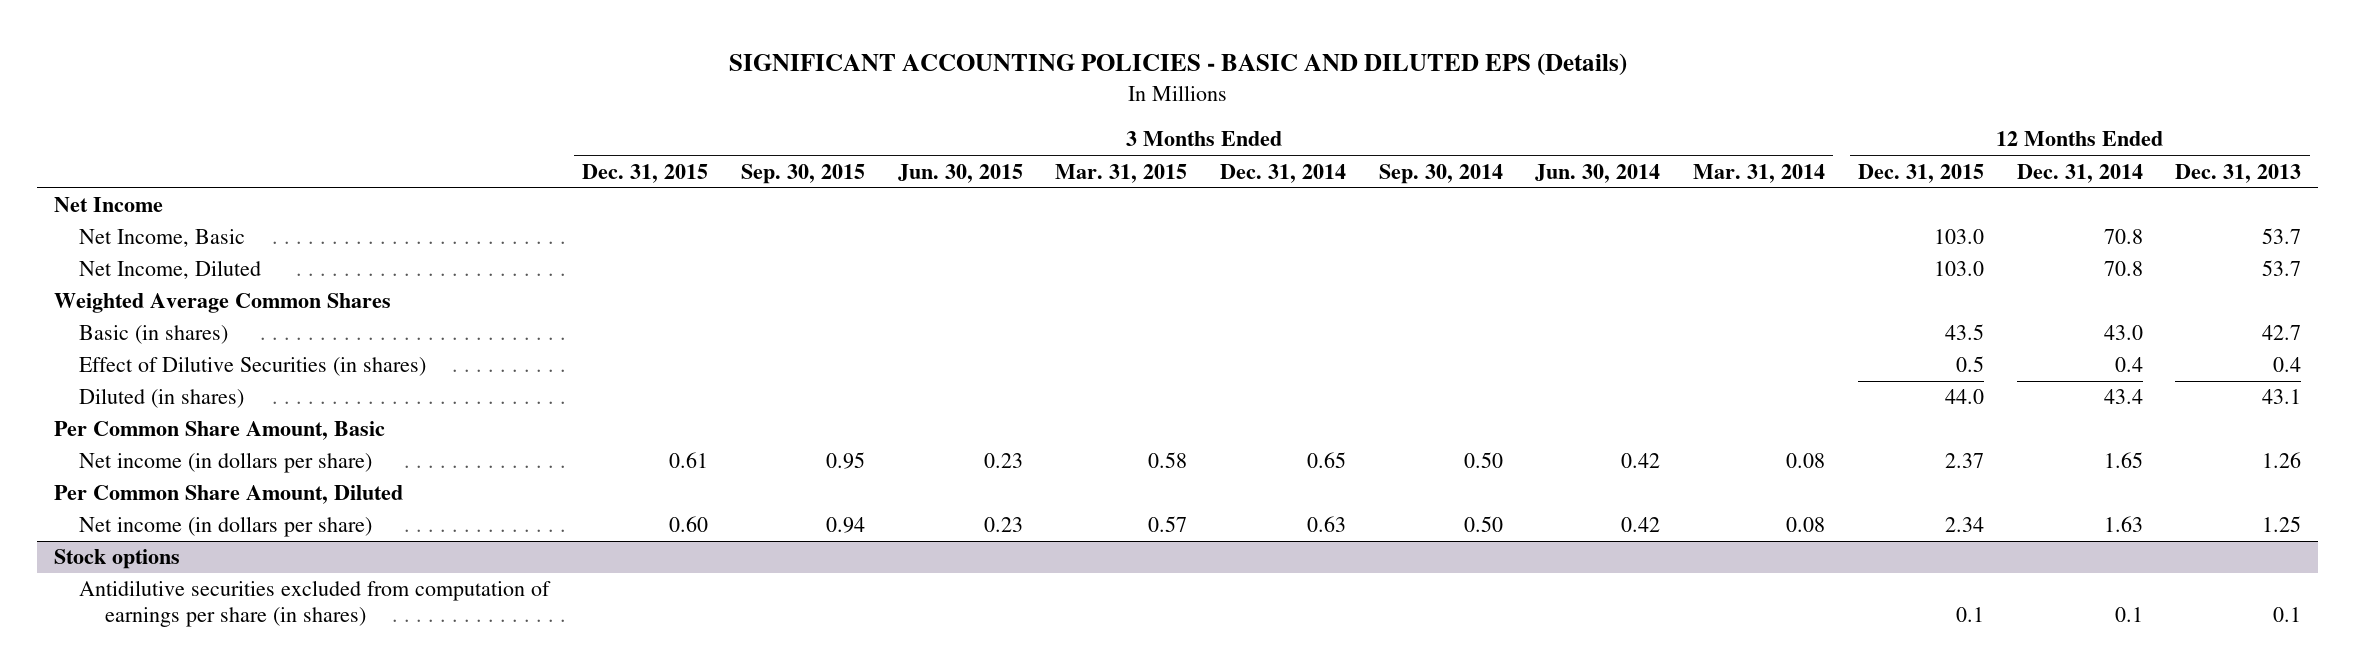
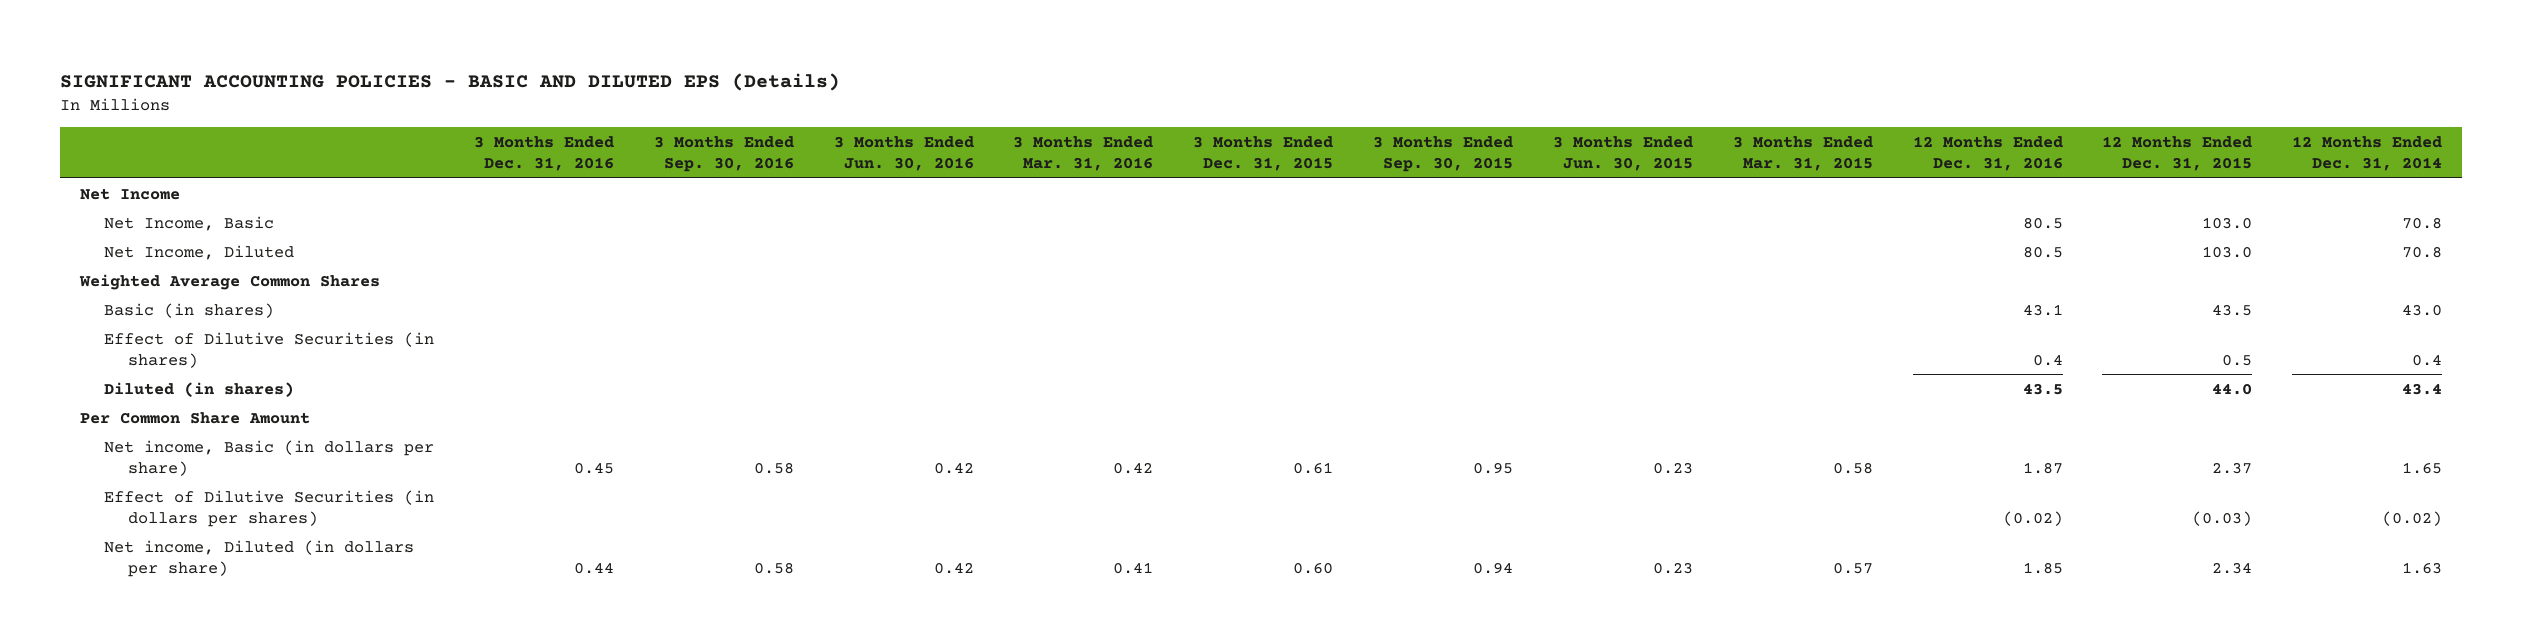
- | 3 Months Ended Dec. 31, 2015 | 3 Months Ended Sep. 30, 2015 | 3 Months Ended Jun. 30, 2015 | 3 Months Ended Mar. 31, 2015 | 3 Months Ended Dec. 31, 2014 | 3 Months Ended Sep. 30, 2014 | 3 Months Ended Jun. 30, 2014 | 3 Months Ended Mar. 31, 2014 | 12 Months Ended Dec. 31, 2015 | 12 Months Ended Dec. 31, 2014 | 12 Months Ended Dec. 31, 2013
+ | 3 Months Ended Dec. 31, 2016 | 3 Months Ended Sep. 30, 2016 | 3 Months Ended Jun. 30, 2016 | 3 Months Ended Mar. 31, 2016 | 3 Months Ended Dec. 31, 2015 | 3 Months Ended Sep. 30, 2015 | 3 Months Ended Jun. 30, 2015 | 3 Months Ended Mar. 31, 2015 | 12 Months Ended Dec. 31, 2016 | 12 Months Ended Dec. 31, 2015 | 12 Months Ended Dec. 31, 2014
- Per Common Share Amount, Basic
- Net income (in dollars per share) | 0.61 | 0.95 | 0.23 | 0.58 | 0.65 | 0.50 | 0.42 | 0.08 | 2.37 | 1.65 | 1.26
- Per Common Share Amount, Diluted
- Net income (in dollars per share) | 0.60 | 0.94 | 0.23 | 0.57 | 0.63 | 0.50 | 0.42 | 0.08 | 2.34 | 1.63 | 1.25
- Stock options
- Antidilutive securities excluded from computation of earnings per share (in shares) | | | | | | | | | 0.1 | 0.1 | 0.1
+ Per Common Share Amount
+ Net income, Basic (in dollars per share) | 0.45 | 0.58 | 0.42 | 0.42 | 0.61 | 0.95 | 0.23 | 0.58 | 1.87 | 2.37 | 1.65
+ Effect of Dilutive Securities (in dollars per shares) | | | | | | | | | (0.02) | (0.03) | (0.02)
+ Net income, Diluted (in dollars per share) | 0.44 | 0.58 | 0.42 | 0.41 | 0.60 | 0.94 | 0.23 | 0.57 | 1.85 | 2.34 | 1.63

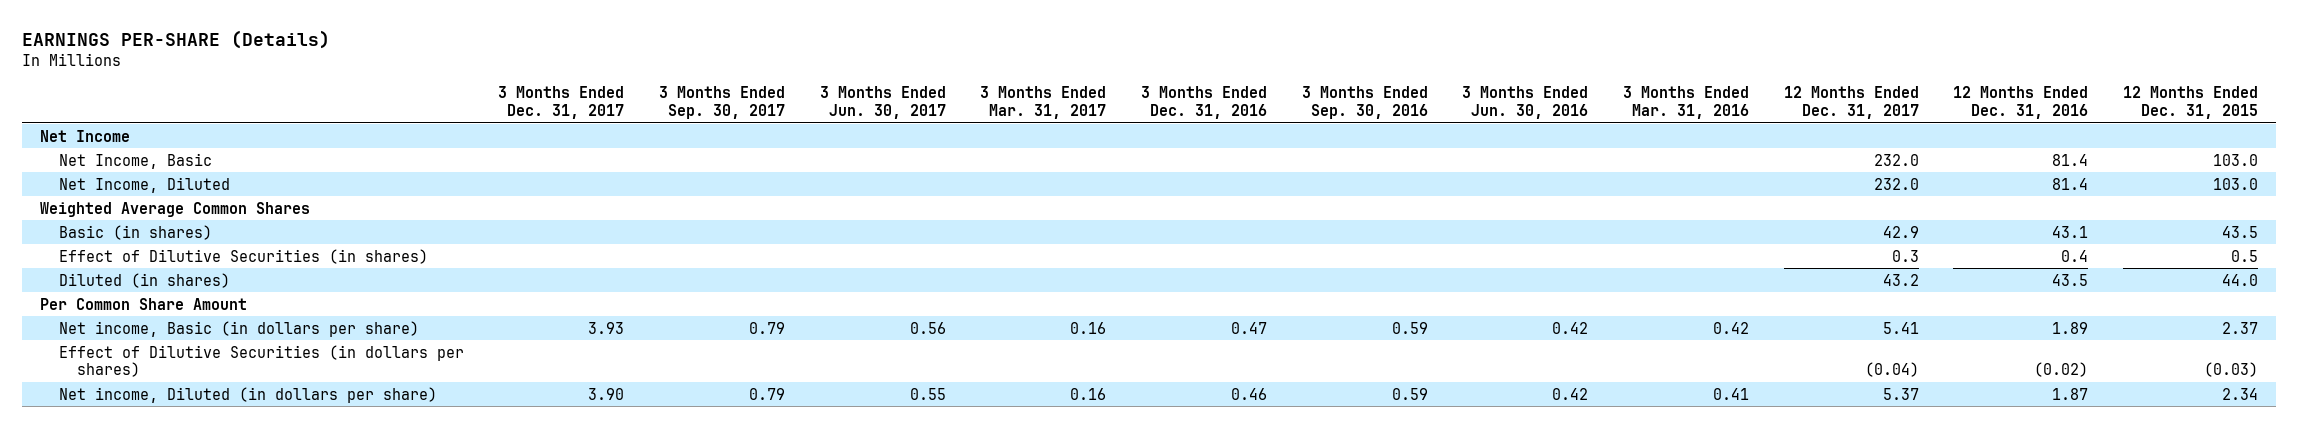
- SIGNIFICANT ACCOUNTING POLICIES - BASIC AND DILUTED EPS (Details)
+ EARNINGS PER-SHARE (Details)
- | 3 Months Ended Dec. 31, 2016 | 3 Months Ended Sep. 30, 2016 | 3 Months Ended Jun. 30, 2016 | 3 Months Ended Mar. 31, 2016 | 3 Months Ended Dec. 31, 2015 | 3 Months Ended Sep. 30, 2015 | 3 Months Ended Jun. 30, 2015 | 3 Months Ended Mar. 31, 2015 | 12 Months Ended Dec. 31, 2016 | 12 Months Ended Dec. 31, 2015 | 12 Months Ended Dec. 31, 2014
+ | 3 Months Ended Dec. 31, 2017 | 3 Months Ended Sep. 30, 2017 | 3 Months Ended Jun. 30, 2017 | 3 Months Ended Mar. 31, 2017 | 3 Months Ended Dec. 31, 2016 | 3 Months Ended Sep. 30, 2016 | 3 Months Ended Jun. 30, 2016 | 3 Months Ended Mar. 31, 2016 | 12 Months Ended Dec. 31, 2017 | 12 Months Ended Dec. 31, 2016 | 12 Months Ended Dec. 31, 2015
- Net Income, Basic | | | | | | | | | 80.5 | 103.0 | 70.8
- Net Income, Diluted | | | | | | | | | 80.5 | 103.0 | 70.8
+ Net Income, Basic | | | | | | | | | 232.0 | 81.4 | 103.0
+ Net Income, Diluted | | | | | | | | | 232.0 | 81.4 | 103.0
- Net income, Basic (in dollars per share) | 0.45 | 0.58 | 0.42 | 0.42 | 0.61 | 0.95 | 0.23 | 0.58 | 1.87 | 2.37 | 1.65
+ Net income, Basic (in dollars per share) | 3.93 | 0.79 | 0.56 | 0.16 | 0.47 | 0.59 | 0.42 | 0.42 | 5.41 | 1.89 | 2.37
- Net income, Diluted (in dollars per share) | 0.44 | 0.58 | 0.42 | 0.41 | 0.60 | 0.94 | 0.23 | 0.57 | 1.85 | 2.34 | 1.63
+ Net income, Diluted (in dollars per share) | 3.90 | 0.79 | 0.55 | 0.16 | 0.46 | 0.59 | 0.42 | 0.41 | 5.37 | 1.87 | 2.34

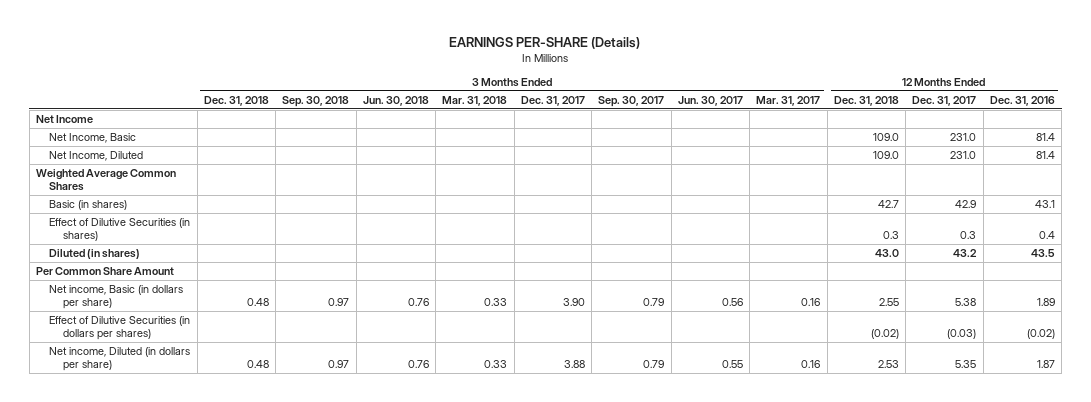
- | 3 Months Ended Dec. 31, 2017 | 3 Months Ended Sep. 30, 2017 | 3 Months Ended Jun. 30, 2017 | 3 Months Ended Mar. 31, 2017 | 3 Months Ended Dec. 31, 2016 | 3 Months Ended Sep. 30, 2016 | 3 Months Ended Jun. 30, 2016 | 3 Months Ended Mar. 31, 2016 | 12 Months Ended Dec. 31, 2017 | 12 Months Ended Dec. 31, 2016 | 12 Months Ended Dec. 31, 2015
+ | 3 Months Ended Dec. 31, 2018 | 3 Months Ended Sep. 30, 2018 | 3 Months Ended Jun. 30, 2018 | 3 Months Ended Mar. 31, 2018 | 3 Months Ended Dec. 31, 2017 | 3 Months Ended Sep. 30, 2017 | 3 Months Ended Jun. 30, 2017 | 3 Months Ended Mar. 31, 2017 | 12 Months Ended Dec. 31, 2018 | 12 Months Ended Dec. 31, 2017 | 12 Months Ended Dec. 31, 2016
- Net Income, Basic | | | | | | | | | 232.0 | 81.4 | 103.0
- Net Income, Diluted | | | | | | | | | 232.0 | 81.4 | 103.0
+ Net Income, Basic | | | | | | | | | 109.0 | 231.0 | 81.4
+ Net Income, Diluted | | | | | | | | | 109.0 | 231.0 | 81.4
- Net income, Basic (in dollars per share) | 3.93 | 0.79 | 0.56 | 0.16 | 0.47 | 0.59 | 0.42 | 0.42 | 5.41 | 1.89 | 2.37
- Effect of Dilutive Securities (in dollars per shares) | | | | | | | | | (0.04) | (0.02) | (0.03)
- Net income, Diluted (in dollars per share) | 3.90 | 0.79 | 0.55 | 0.16 | 0.46 | 0.59 | 0.42 | 0.41 | 5.37 | 1.87 | 2.34
+ Net income, Basic (in dollars per share) | 0.48 | 0.97 | 0.76 | 0.33 | 3.90 | 0.79 | 0.56 | 0.16 | 2.55 | 5.38 | 1.89
+ Effect of Dilutive Securities (in dollars per shares) | | | | | | | | | (0.02) | (0.03) | (0.02)
+ Net income, Diluted (in dollars per share) | 0.48 | 0.97 | 0.76 | 0.33 | 3.88 | 0.79 | 0.55 | 0.16 | 2.53 | 5.35 | 1.87

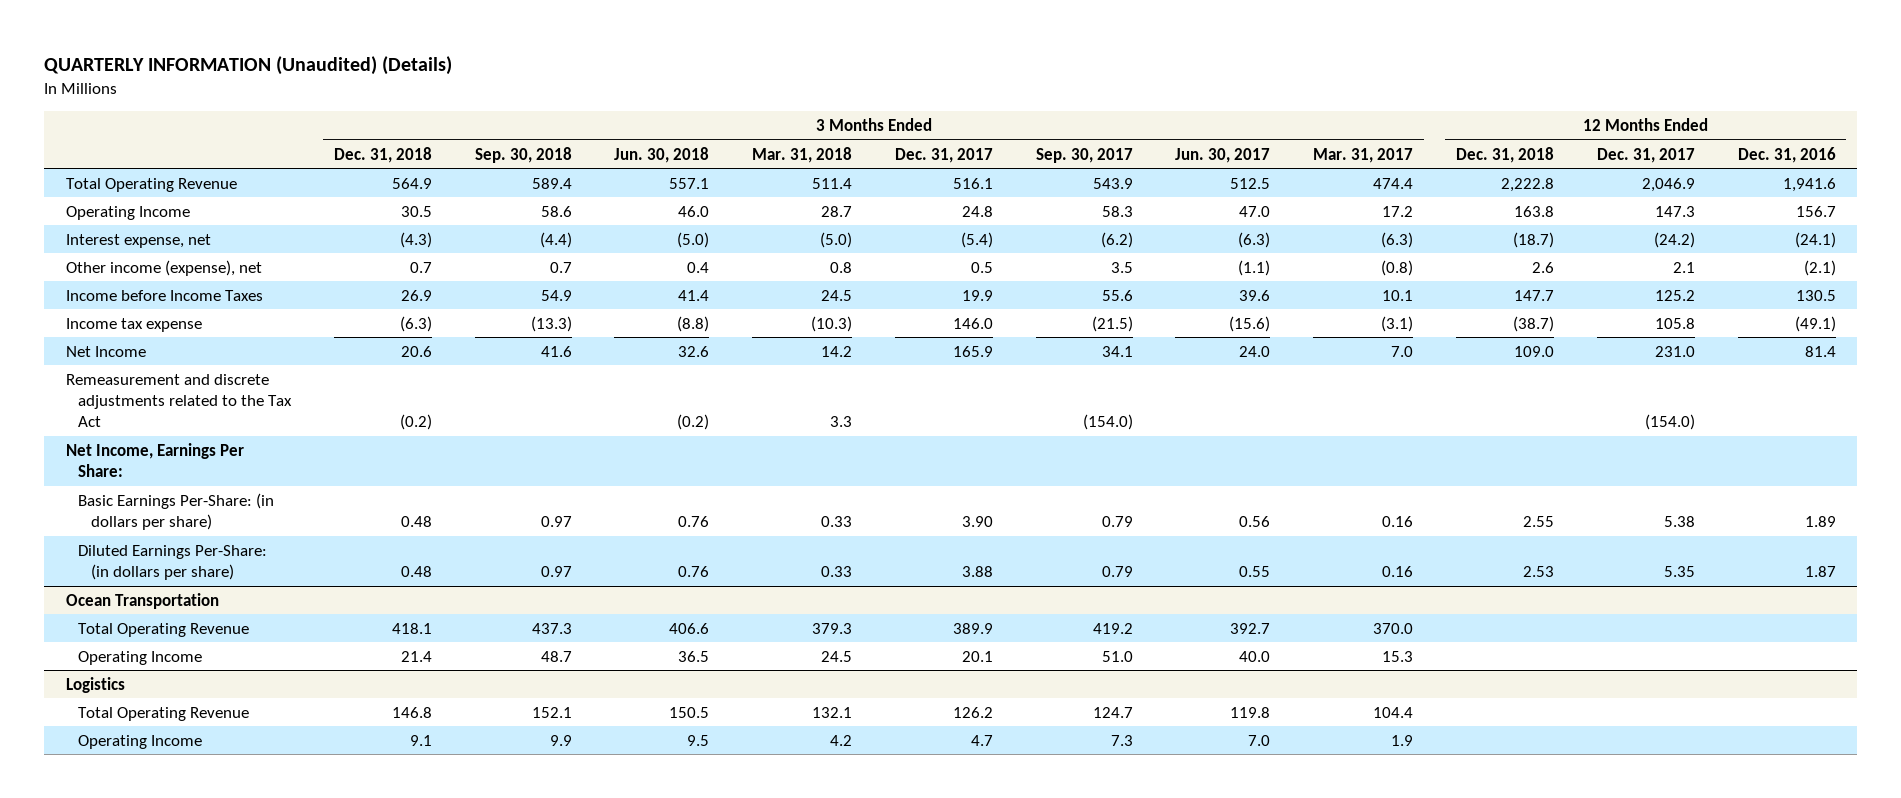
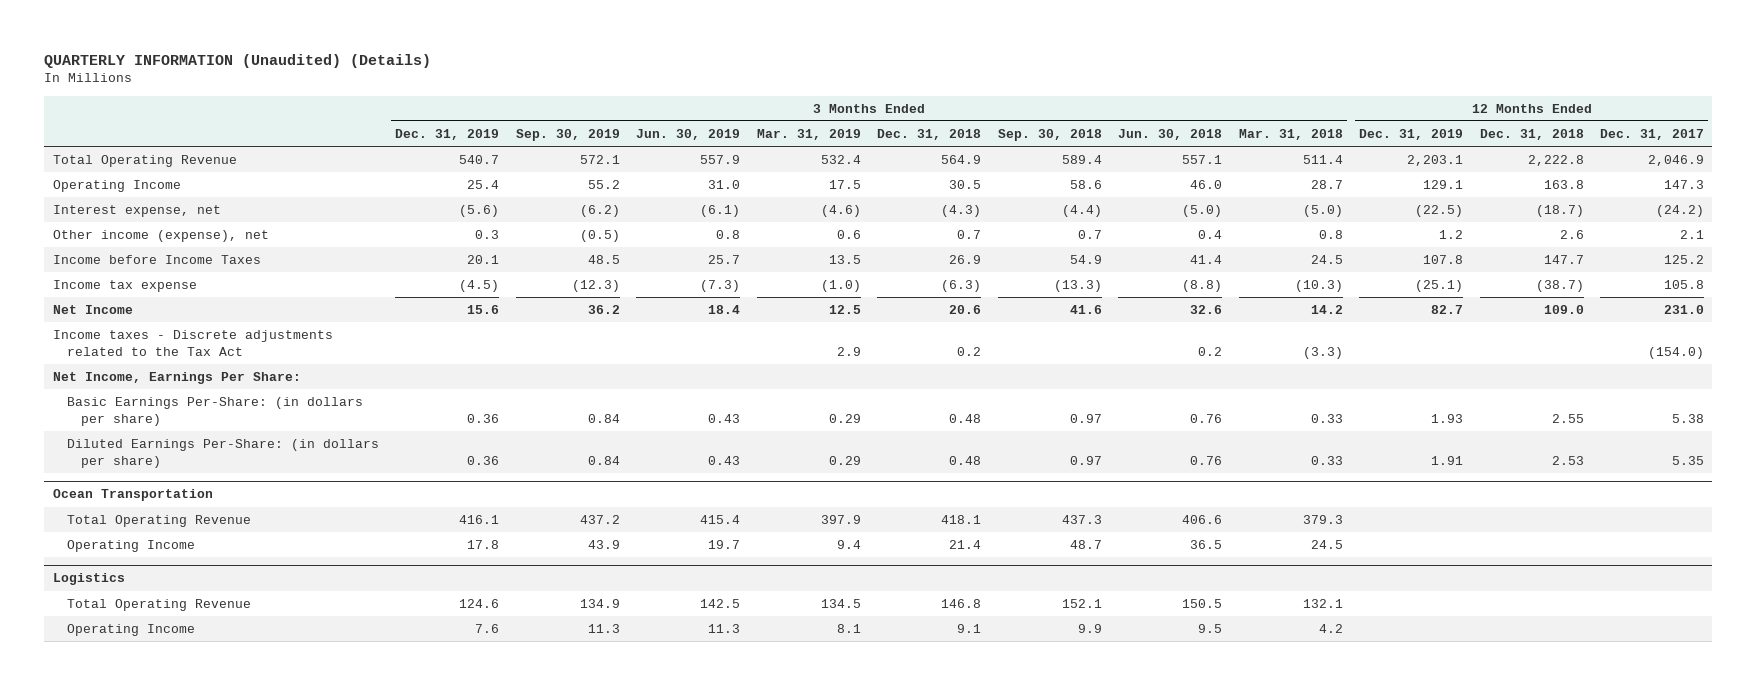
- | 3 Months Ended Dec. 31, 2018 | 3 Months Ended Sep. 30, 2018 | 3 Months Ended Jun. 30, 2018 | 3 Months Ended Mar. 31, 2018 | 3 Months Ended Dec. 31, 2017 | 3 Months Ended Sep. 30, 2017 | 3 Months Ended Jun. 30, 2017 | 3 Months Ended Mar. 31, 2017 | 12 Months Ended Dec. 31, 2018 | 12 Months Ended Dec. 31, 2017 | 12 Months Ended Dec. 31, 2016
+ | 3 Months Ended Dec. 31, 2019 | 3 Months Ended Sep. 30, 2019 | 3 Months Ended Jun. 30, 2019 | 3 Months Ended Mar. 31, 2019 | 3 Months Ended Dec. 31, 2018 | 3 Months Ended Sep. 30, 2018 | 3 Months Ended Jun. 30, 2018 | 3 Months Ended Mar. 31, 2018 | 12 Months Ended Dec. 31, 2019 | 12 Months Ended Dec. 31, 2018 | 12 Months Ended Dec. 31, 2017
- Remeasurement and discrete adjustments related to the Tax Act | (0.2) | | (0.2) | 3.3 | | (154.0) | | | | (154.0) |
+ Income taxes - Discrete adjustments related to the Tax Act | | | | 2.9 | 0.2 | | 0.2 | (3.3) | | | (154.0)

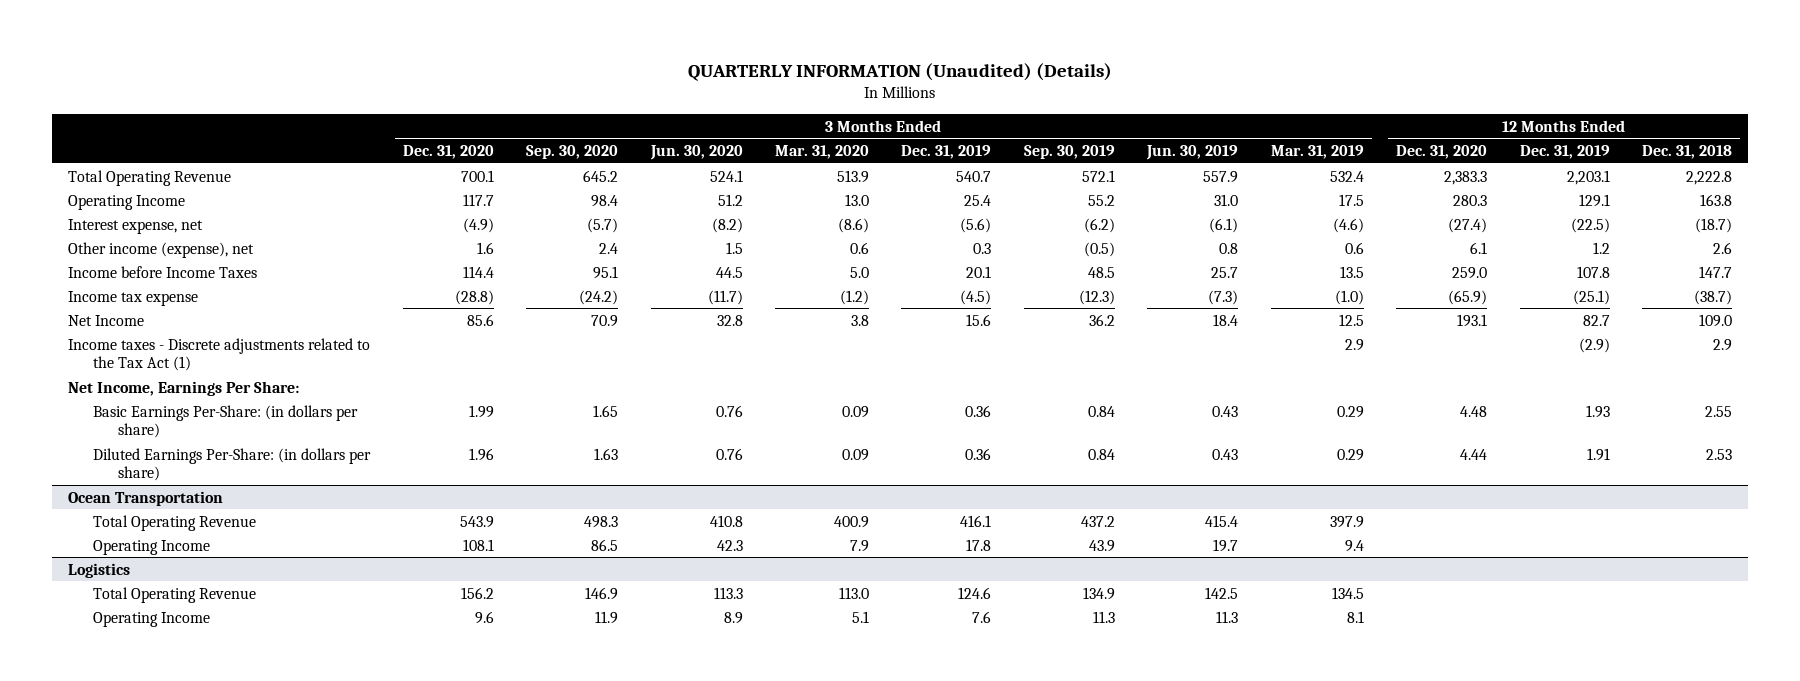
- | 3 Months Ended Dec. 31, 2019 | 3 Months Ended Sep. 30, 2019 | 3 Months Ended Jun. 30, 2019 | 3 Months Ended Mar. 31, 2019 | 3 Months Ended Dec. 31, 2018 | 3 Months Ended Sep. 30, 2018 | 3 Months Ended Jun. 30, 2018 | 3 Months Ended Mar. 31, 2018 | 12 Months Ended Dec. 31, 2019 | 12 Months Ended Dec. 31, 2018 | 12 Months Ended Dec. 31, 2017
+ | 3 Months Ended Dec. 31, 2020 | 3 Months Ended Sep. 30, 2020 | 3 Months Ended Jun. 30, 2020 | 3 Months Ended Mar. 31, 2020 | 3 Months Ended Dec. 31, 2019 | 3 Months Ended Sep. 30, 2019 | 3 Months Ended Jun. 30, 2019 | 3 Months Ended Mar. 31, 2019 | 12 Months Ended Dec. 31, 2020 | 12 Months Ended Dec. 31, 2019 | 12 Months Ended Dec. 31, 2018
- Income taxes - Discrete adjustments related to the Tax Act | | | | 2.9 | 0.2 | | 0.2 | (3.3) | | | (154.0)
+ Income taxes - Discrete adjustments related to the Tax Act (1) | | | | | | | | 2.9 | | (2.9) | 2.9

